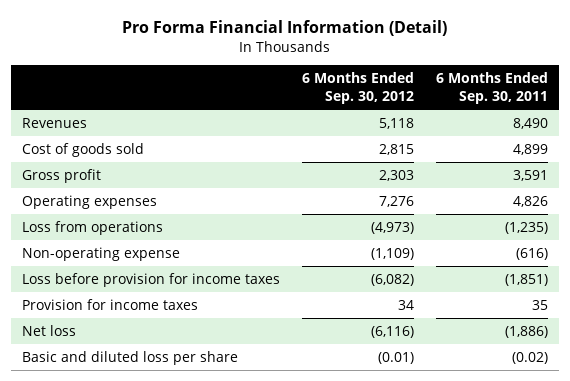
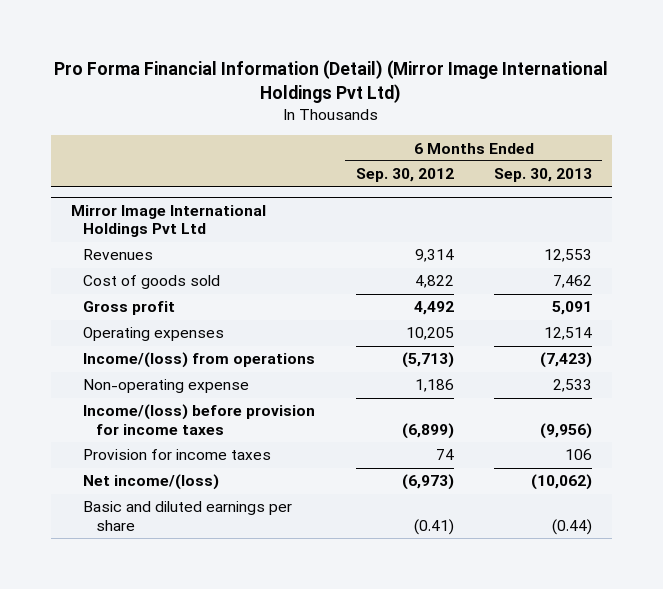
- Pro Forma Financial Information (Detail)
+ Pro Forma Financial Information (Detail) (Mirror Image International Holdings Pvt Ltd)
- | 6 Months Ended Sep. 30, 2012 | 6 Months Ended Sep. 30, 2011
+ | 6 Months Ended Sep. 30, 2012 | 6 Months Ended Sep. 30, 2013
- Revenues | 5,118 | 8,490
- Cost of goods sold | 2,815 | 4,899
- Gross profit | 2,303 | 3,591
- Operating expenses | 7,276 | 4,826
- Loss from operations | (4,973) | (1,235)
- Non-operating expense | (1,109) | (616)
- Loss before provision for income taxes | (6,082) | (1,851)
- Provision for income taxes | 34 | 35
- Net loss | (6,116) | (1,886)
- Basic and diluted loss per share | (0.01) | (0.02)
+ Mirror Image International Holdings Pvt Ltd
+ Revenues | 9,314 | 12,553
+ Cost of goods sold | 4,822 | 7,462
+ Gross profit | 4,492 | 5,091
+ Operating expenses | 10,205 | 12,514
+ Income/(loss) from operations | (5,713) | (7,423)
+ Non-operating expense | 1,186 | 2,533
+ Income/(loss) before provision for income taxes | (6,899) | (9,956)
+ Provision for income taxes | 74 | 106
+ Net income/(loss) | (6,973) | (10,062)
+ Basic and diluted earnings per share | (0.41) | (0.44)

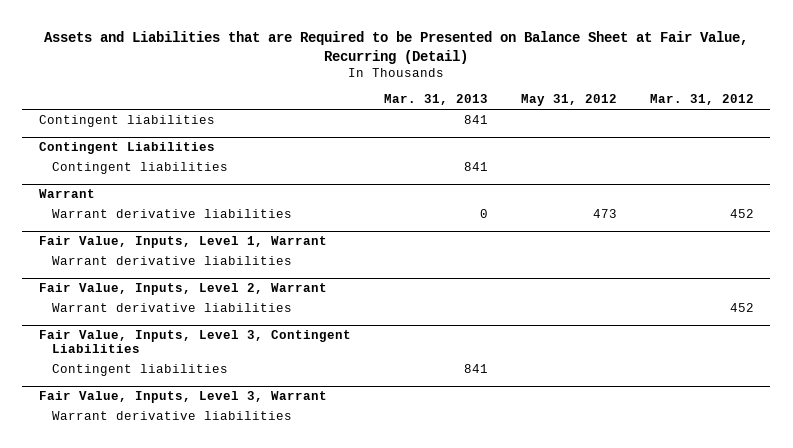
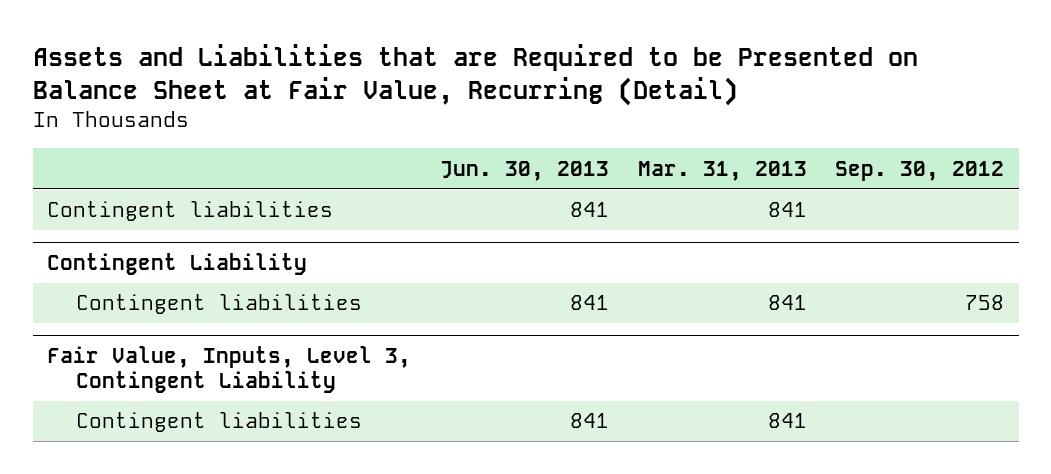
- | Mar. 31, 2013 | May 31, 2012 | Mar. 31, 2012
+ | Jun. 30, 2013 | Mar. 31, 2013 | Sep. 30, 2012
- Contingent Liabilities
+ Contingent Liability
- Warrant
- Warrant derivative liabilities | 0 | 473 | 452
- Fair Value, Inputs, Level 1, Warrant
- Warrant derivative liabilities
- Fair Value, Inputs, Level 2, Warrant
- Warrant derivative liabilities | | | 452
- Fair Value, Inputs, Level 3, Contingent Liabilities
+ Fair Value, Inputs, Level 3, Contingent Liability
- Fair Value, Inputs, Level 3, Warrant
- Warrant derivative liabilities

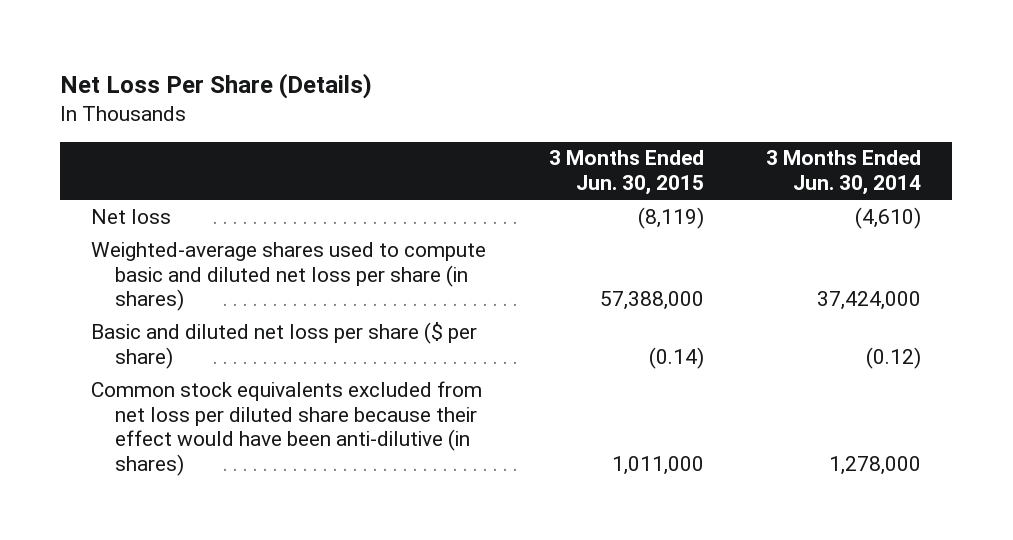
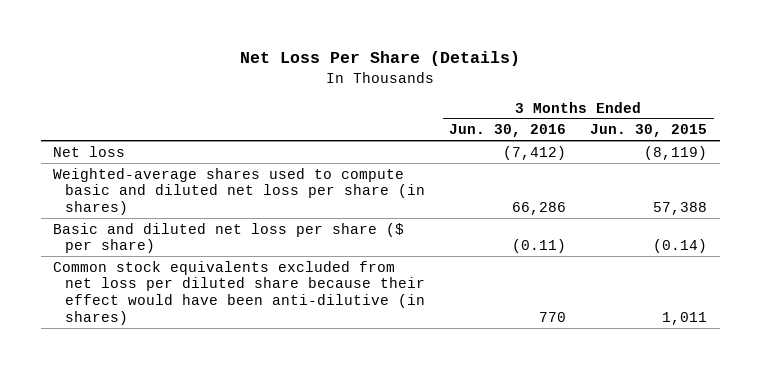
- | 3 Months Ended Jun. 30, 2015 | 3 Months Ended Jun. 30, 2014
+ | 3 Months Ended Jun. 30, 2016 | 3 Months Ended Jun. 30, 2015
- Weighted-average shares used to compute basic and diluted net loss per share (in shares) | 57,388,000 | 37,424,000
+ Weighted-average shares used to compute basic and diluted net loss per share (in shares) | 66,286 | 57,388
- Common stock equivalents excluded from net loss per diluted share because their effect would have been anti-dilutive (in shares) | 1,011,000 | 1,278,000
+ Common stock equivalents excluded from net loss per diluted share because their effect would have been anti-dilutive (in shares) | 770 | 1,011

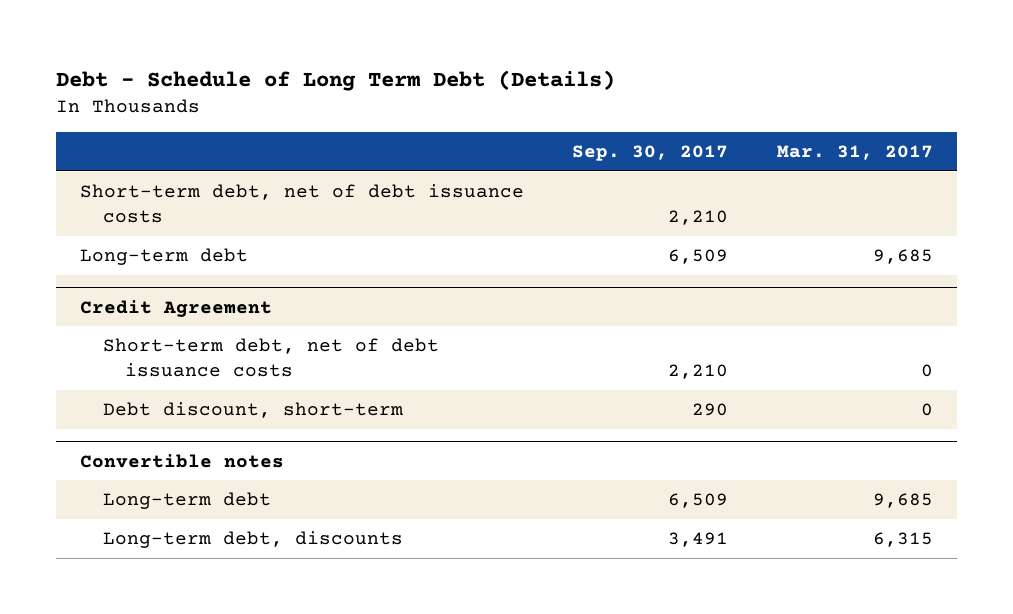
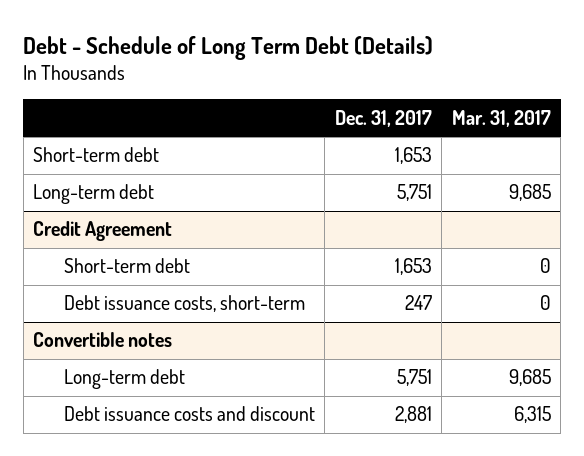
- | Sep. 30, 2017 | Mar. 31, 2017
+ | Dec. 31, 2017 | Mar. 31, 2017
- Short-term debt, net of debt issuance costs | 2,210 |
+ Short-term debt | 1,653 |
@ Credit Agreement
- Short-term debt, net of debt issuance costs | 2,210 | 0
- Debt discount, short-term | 290 | 0
+ Short-term debt | 1,653 | 0
+ Debt issuance costs, short-term | 247 | 0
@ Convertible notes
- Long-term debt, discounts | 3,491 | 6,315
+ Debt issuance costs and discount | 2,881 | 6,315

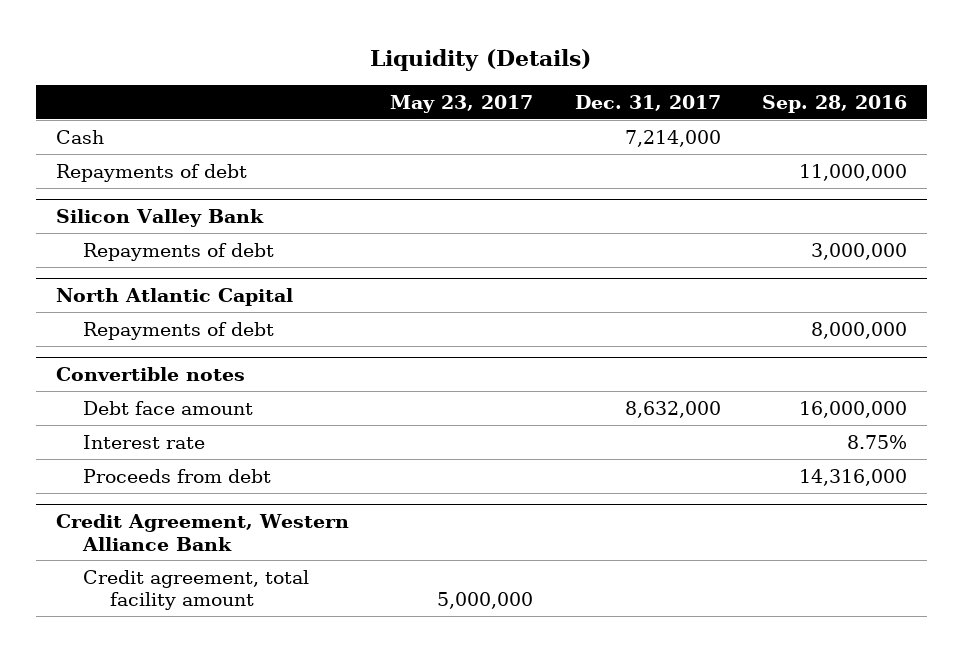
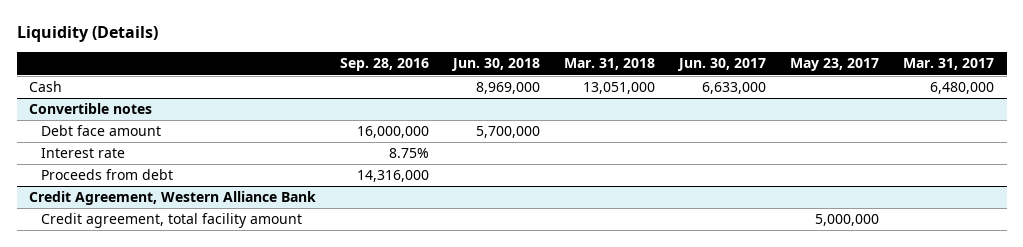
- | May 23, 2017 | Dec. 31, 2017 | Sep. 28, 2016
+ | Sep. 28, 2016 | Jun. 30, 2018 | Mar. 31, 2018 | Jun. 30, 2017 | May 23, 2017 | Mar. 31, 2017
- Repayments of debt | | | 11,000,000
- Silicon Valley Bank
- Repayments of debt | | | 3,000,000
- North Atlantic Capital
- Repayments of debt | | | 8,000,000

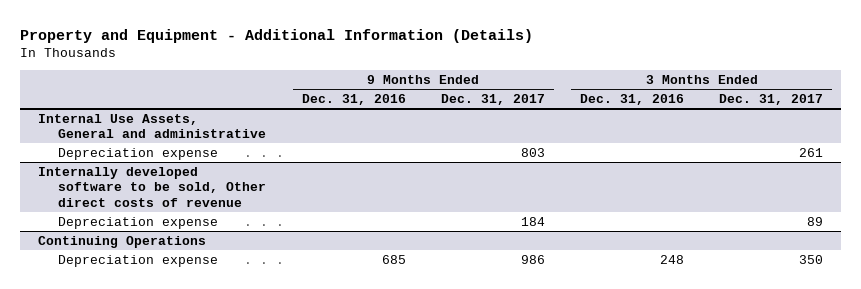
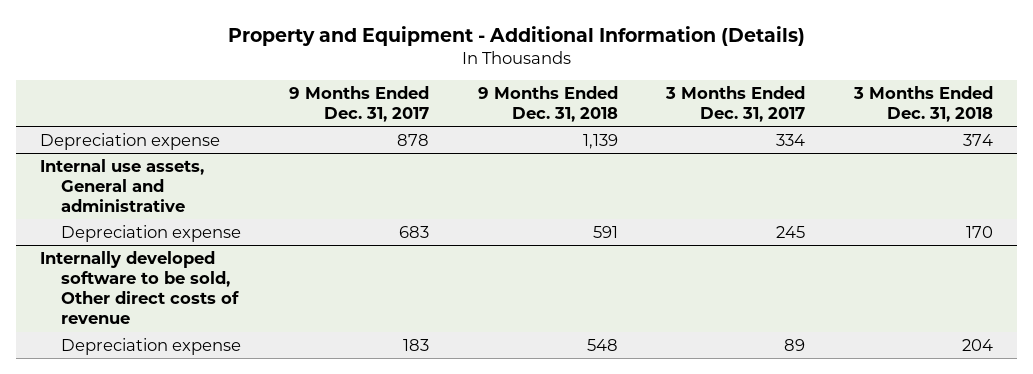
- | 9 Months Ended Dec. 31, 2016 | 9 Months Ended Dec. 31, 2017 | 3 Months Ended Dec. 31, 2016 | 3 Months Ended Dec. 31, 2017
+ | 9 Months Ended Dec. 31, 2017 | 9 Months Ended Dec. 31, 2018 | 3 Months Ended Dec. 31, 2017 | 3 Months Ended Dec. 31, 2018
- Internal Use Assets, General and administrative
- Depreciation expense | | 803 | | 261
+ Depreciation expense | 878 | 1,139 | 334 | 374
+ Internal use assets, General and administrative
+ Depreciation expense | 683 | 591 | 245 | 170
@ Internally developed software to be sold, Other direct costs of revenue
- Depreciation expense | | 184 | | 89
- Continuing Operations
- Depreciation expense | 685 | 986 | 248 | 350
@ Internally developed software to be sold, Other direct costs of revenue
+ Depreciation expense | 183 | 548 | 89 | 204

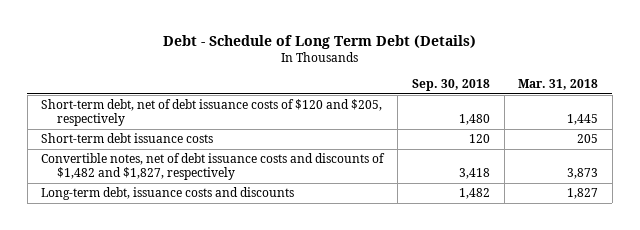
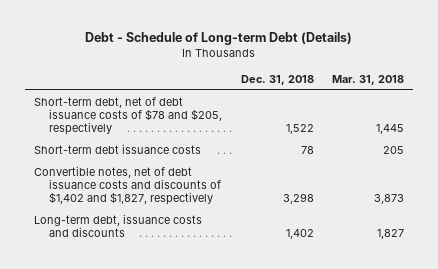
- Debt - Schedule of Long Term Debt (Details)
+ Debt - Schedule of Long-term Debt (Details)
- | Sep. 30, 2018 | Mar. 31, 2018
+ | Dec. 31, 2018 | Mar. 31, 2018
- Short-term debt, net of debt issuance costs of $120 and $205, respectively | 1,480 | 1,445
+ Short-term debt, net of debt issuance costs of $78 and $205, respectively | 1,522 | 1,445
- Convertible notes, net of debt issuance costs and discounts of $1,482 and $1,827, respectively | 3,418 | 3,873
+ Convertible notes, net of debt issuance costs and discounts of $1,402 and $1,827, respectively | 3,298 | 3,873

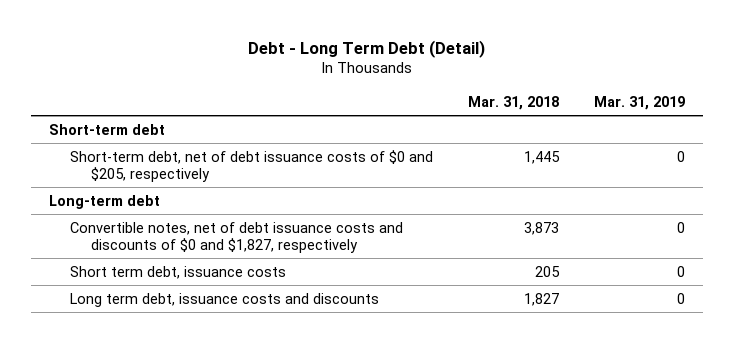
- Debt - Schedule of Long-term Debt (Details)
+ Debt - Long Term Debt (Detail)
- | Dec. 31, 2018 | Mar. 31, 2018
+ | Mar. 31, 2018 | Mar. 31, 2019
- Short-term debt, net of debt issuance costs of $78 and $205, respectively | 1,522 | 1,445
- Short-term debt issuance costs | 78 | 205
- Convertible notes, net of debt issuance costs and discounts of $1,402 and $1,827, respectively | 3,298 | 3,873
- Long-term debt, issuance costs and discounts | 1,402 | 1,827
+ Short-term debt
+ Short-term debt, net of debt issuance costs of $0 and $205, respectively | 1,445 | 0
+ Long-term debt
+ Convertible notes, net of debt issuance costs and discounts of $0 and $1,827, respectively | 3,873 | 0
+ Short term debt, issuance costs | 205 | 0
+ Long term debt, issuance costs and discounts | 1,827 | 0

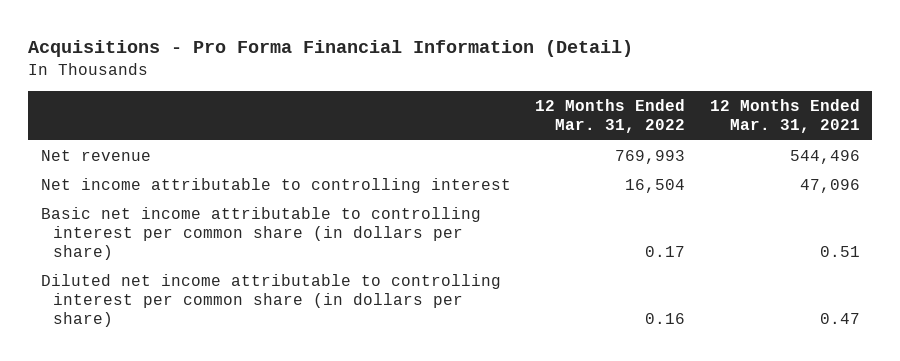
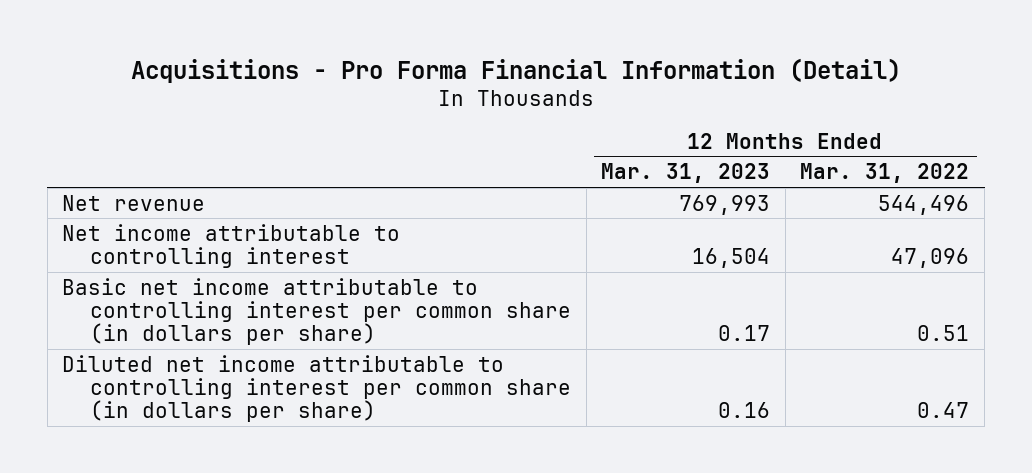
- | 12 Months Ended Mar. 31, 2022 | 12 Months Ended Mar. 31, 2021
+ | 12 Months Ended Mar. 31, 2023 | 12 Months Ended Mar. 31, 2022
- Net revenue | 769,993 | 544,496
- Net income attributable to controlling interest | 16,504 | 47,096
- Basic net income attributable to controlling interest per common share (in dollars per share) | 0.17 | 0.51
- Diluted net income attributable to controlling interest per common share (in dollars per share) | 0.16 | 0.47
+ Net revenue | 769,993 | 544,496
+ Net income attributable to controlling interest | 16,504 | 47,096
+ Basic net income attributable to controlling interest per common share (in dollars per share) | 0.17 | 0.51
+ Diluted net income attributable to controlling interest per common share (in dollars per share) | 0.16 | 0.47

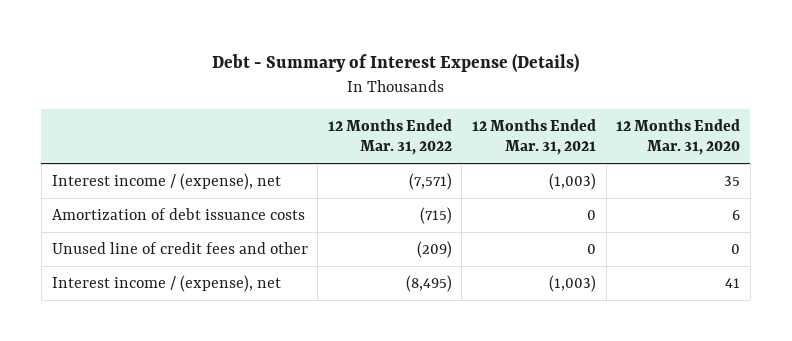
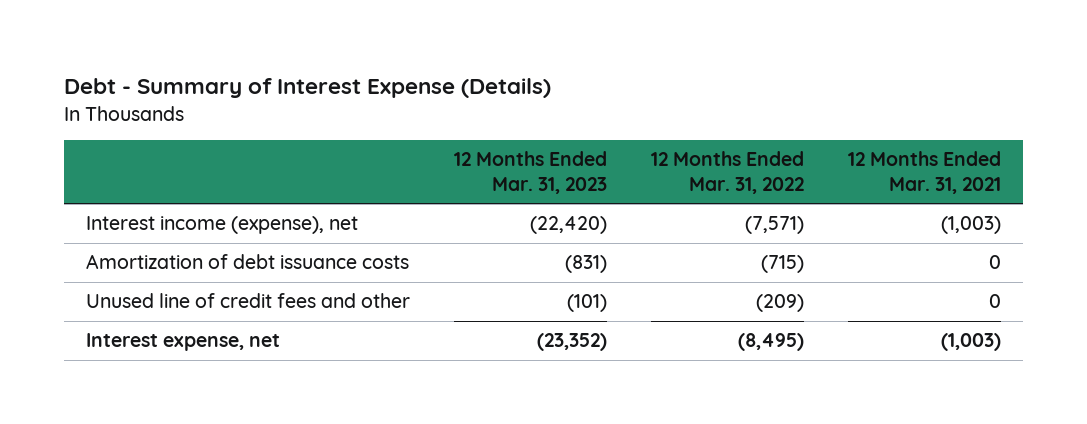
- | 12 Months Ended Mar. 31, 2022 | 12 Months Ended Mar. 31, 2021 | 12 Months Ended Mar. 31, 2020
+ | 12 Months Ended Mar. 31, 2023 | 12 Months Ended Mar. 31, 2022 | 12 Months Ended Mar. 31, 2021
- Interest income / (expense), net | (7,571) | (1,003) | 35
+ Interest income (expense), net | (22,420) | (7,571) | (1,003)
- Interest income / (expense), net | (8,495) | (1,003) | 41
+ Interest expense, net | (23,352) | (8,495) | (1,003)

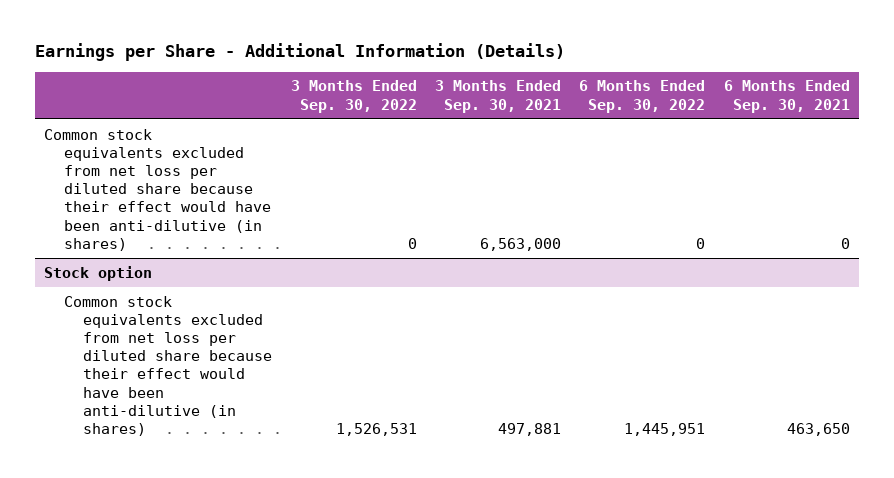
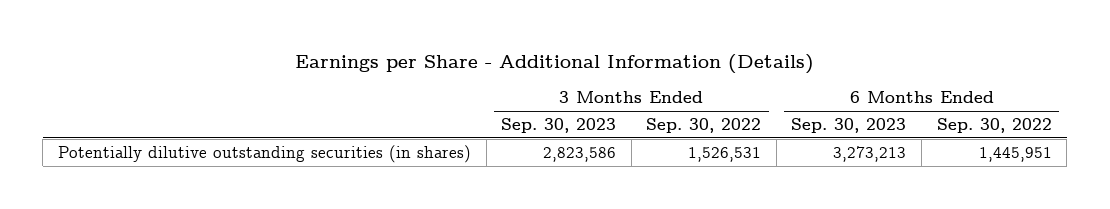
- | 3 Months Ended Sep. 30, 2022 | 3 Months Ended Sep. 30, 2021 | 6 Months Ended Sep. 30, 2022 | 6 Months Ended Sep. 30, 2021
+ | 3 Months Ended Sep. 30, 2023 | 3 Months Ended Sep. 30, 2022 | 6 Months Ended Sep. 30, 2023 | 6 Months Ended Sep. 30, 2022
- Common stock equivalents excluded from net loss per diluted share because their effect would have been anti-dilutive (in shares) | 0 | 6,563,000 | 0 | 0
- Stock option
- Common stock equivalents excluded from net loss per diluted share because their effect would have been anti-dilutive (in shares) | 1,526,531 | 497,881 | 1,445,951 | 463,650
+ Potentially dilutive outstanding securities (in shares) | 2,823,586 | 1,526,531 | 3,273,213 | 1,445,951

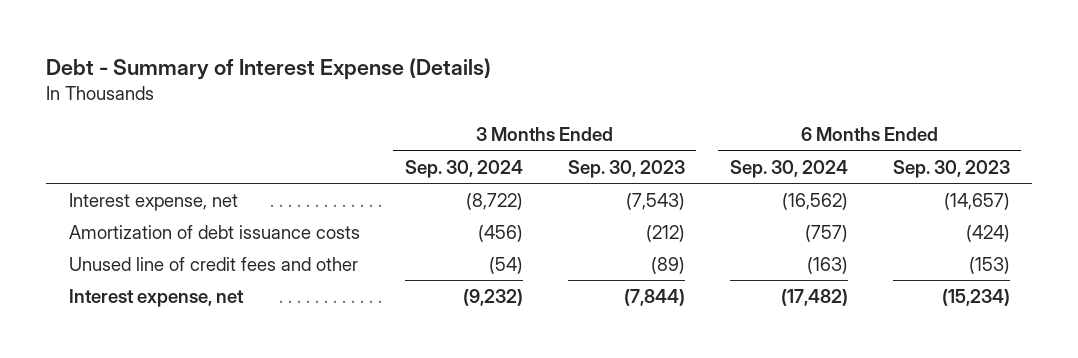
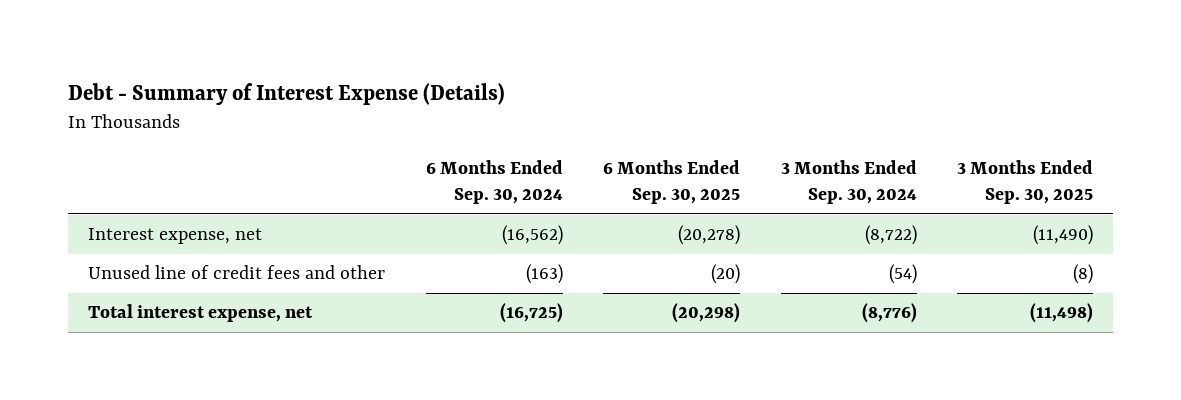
- | 3 Months Ended Sep. 30, 2024 | 3 Months Ended Sep. 30, 2023 | 6 Months Ended Sep. 30, 2024 | 6 Months Ended Sep. 30, 2023
+ | 6 Months Ended Sep. 30, 2024 | 6 Months Ended Sep. 30, 2025 | 3 Months Ended Sep. 30, 2024 | 3 Months Ended Sep. 30, 2025
- Amortization of debt issuance costs | (456) | (212) | (757) | (424)
- Interest expense, net | (9,232) | (7,844) | (17,482) | (15,234)
+ Total interest expense, net | (16,725) | (20,298) | (8,776) | (11,498)

